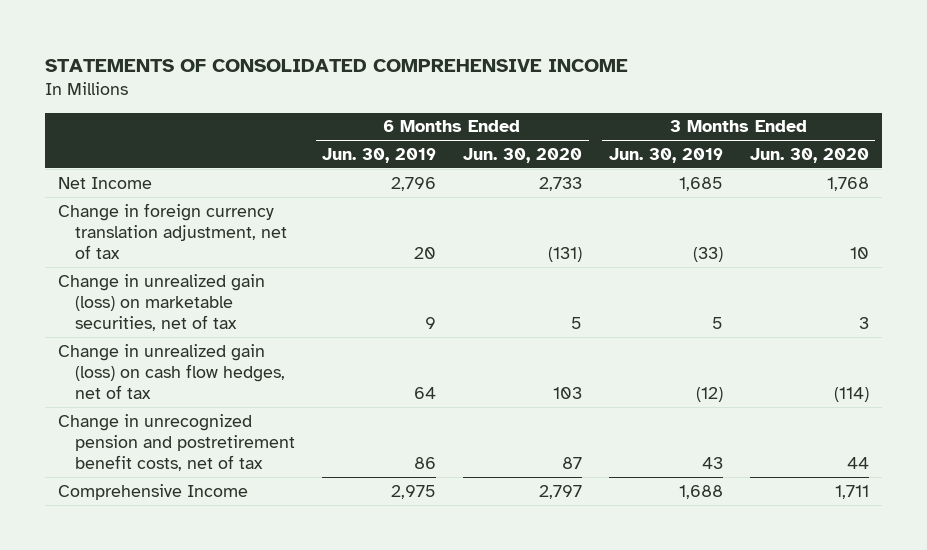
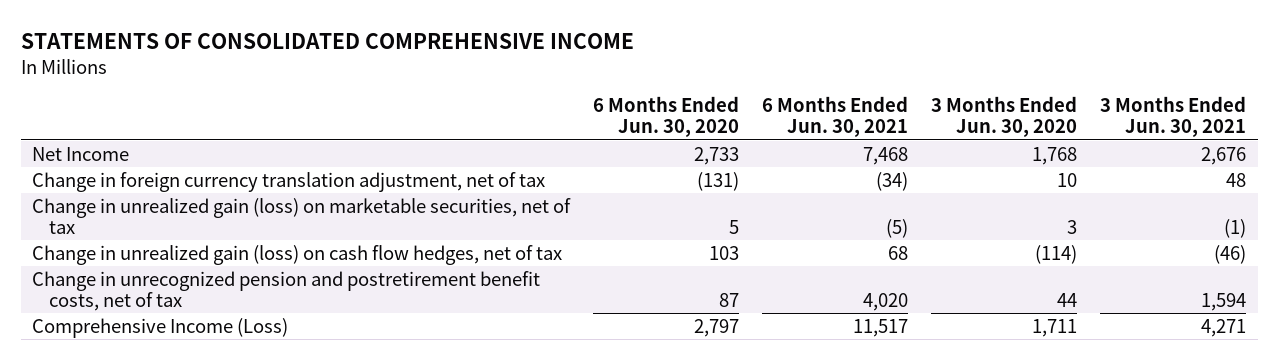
- | 6 Months Ended Jun. 30, 2019 | 6 Months Ended Jun. 30, 2020 | 3 Months Ended Jun. 30, 2019 | 3 Months Ended Jun. 30, 2020
+ | 6 Months Ended Jun. 30, 2020 | 6 Months Ended Jun. 30, 2021 | 3 Months Ended Jun. 30, 2020 | 3 Months Ended Jun. 30, 2021
- Comprehensive Income | 2,975 | 2,797 | 1,688 | 1,711
+ Comprehensive Income (Loss) | 2,797 | 11,517 | 1,711 | 4,271

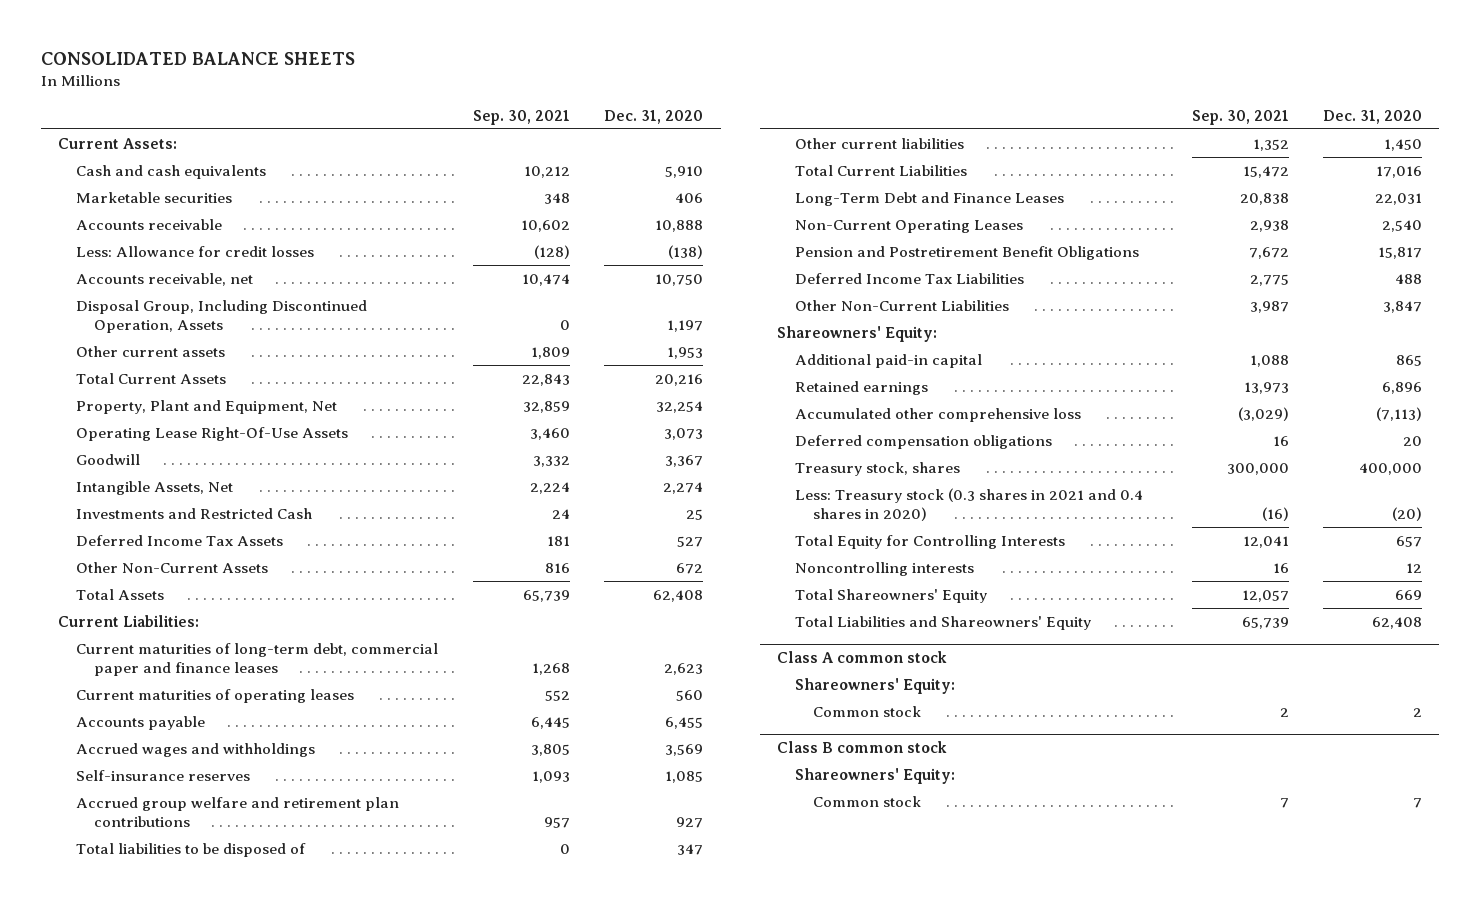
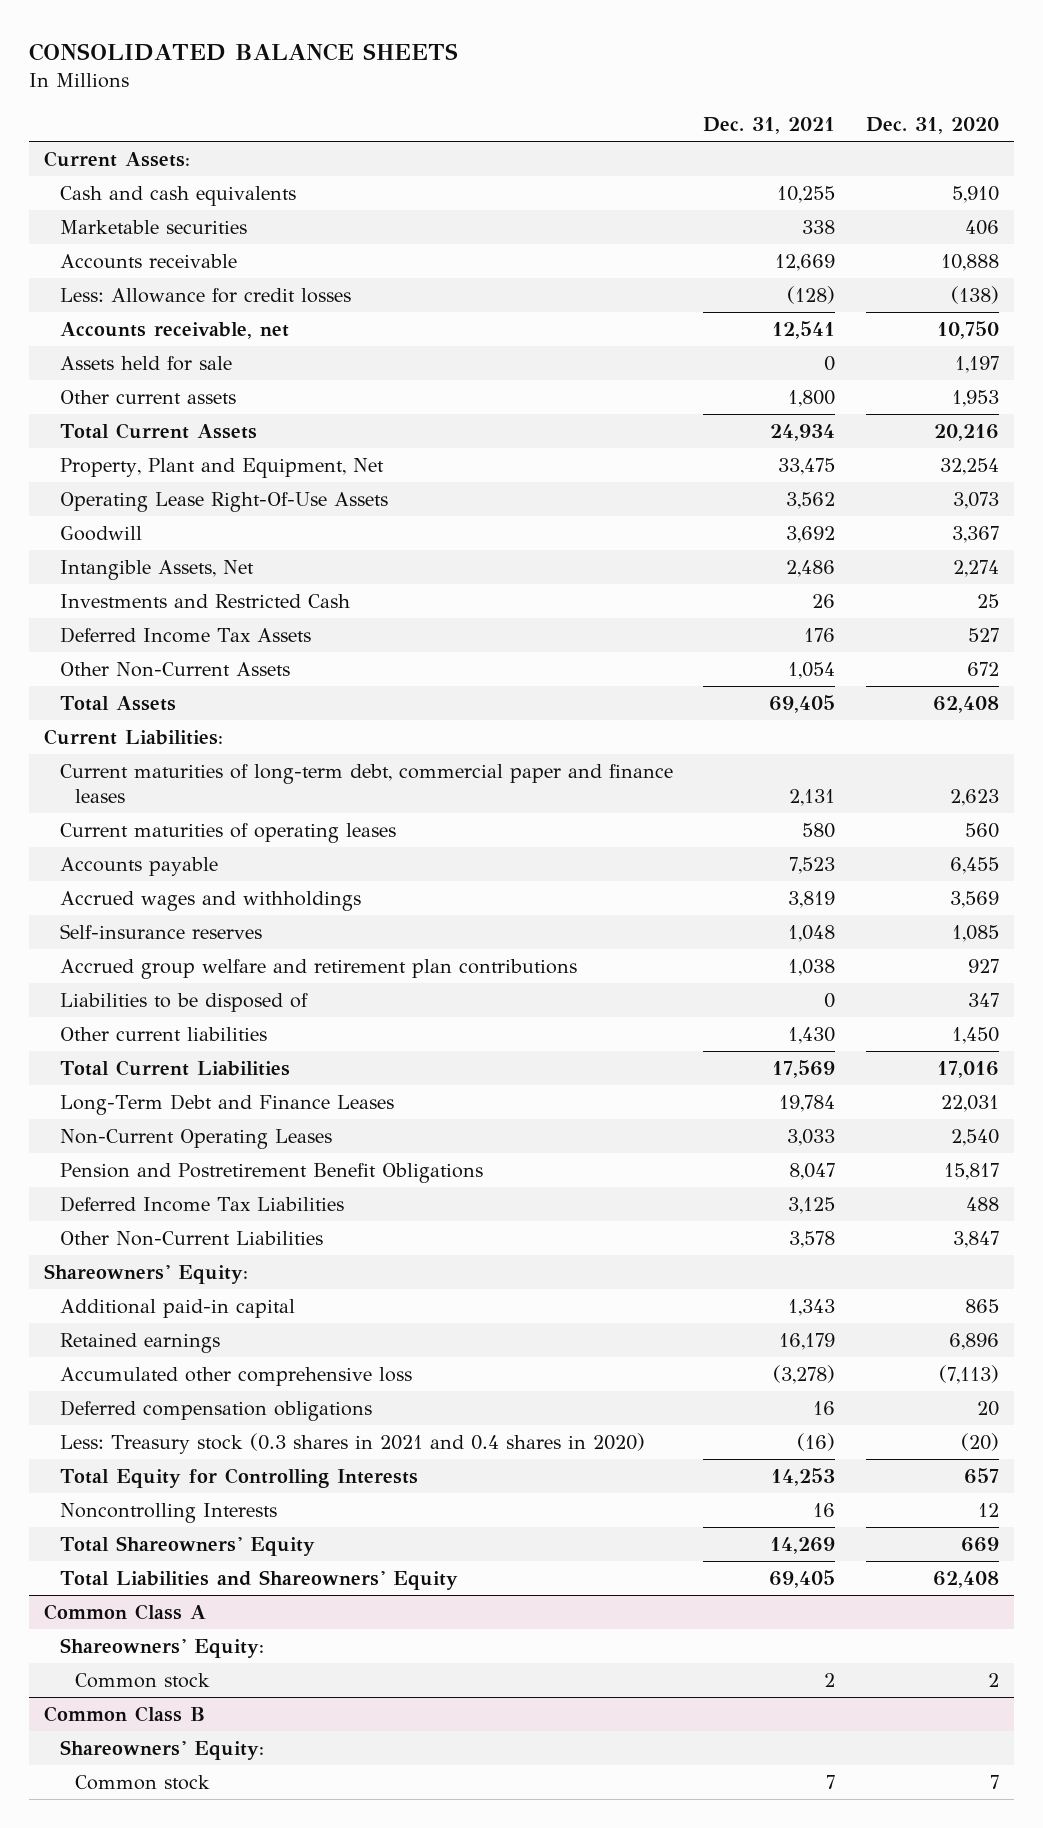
- | Sep. 30, 2021 | Dec. 31, 2020
+ | Dec. 31, 2021 | Dec. 31, 2020
- Disposal Group, Including Discontinued Operation, Assets | 0 | 1,197
+ Assets held for sale | 0 | 1,197
- Total liabilities to be disposed of | 0 | 347
+ Liabilities to be disposed of | 0 | 347
- Treasury stock, shares | 300,000 | 400,000
- Noncontrolling interests | 16 | 12
+ Noncontrolling Interests | 16 | 12
- Class A common stock
+ Common Class A
- Class B common stock
+ Common Class B

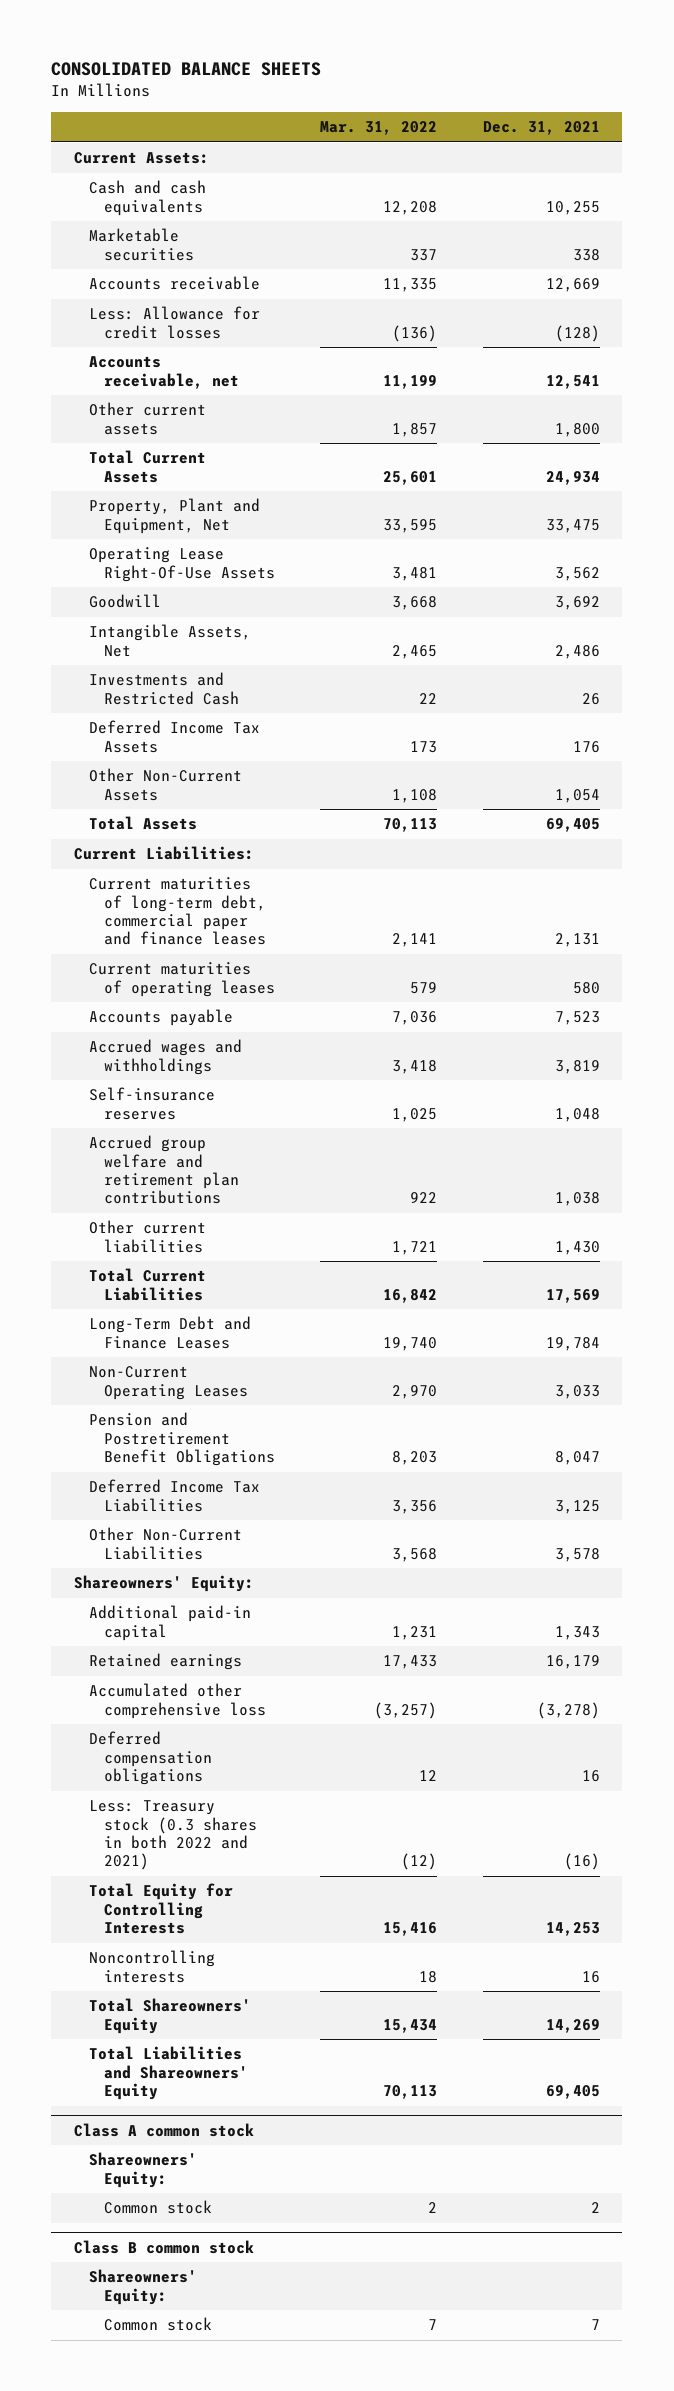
- | Dec. 31, 2021 | Dec. 31, 2020
+ | Mar. 31, 2022 | Dec. 31, 2021
- Assets held for sale | 0 | 1,197
- Liabilities to be disposed of | 0 | 347
- Less: Treasury stock (0.3 shares in 2021 and 0.4 shares in 2020) | (16) | (20)
+ Less: Treasury stock (0.3 shares in both 2022 and 2021) | (12) | (16)
- Noncontrolling Interests | 16 | 12
+ Noncontrolling interests | 18 | 16
- Common Class A
+ Class A common stock
- Common Class B
+ Class B common stock

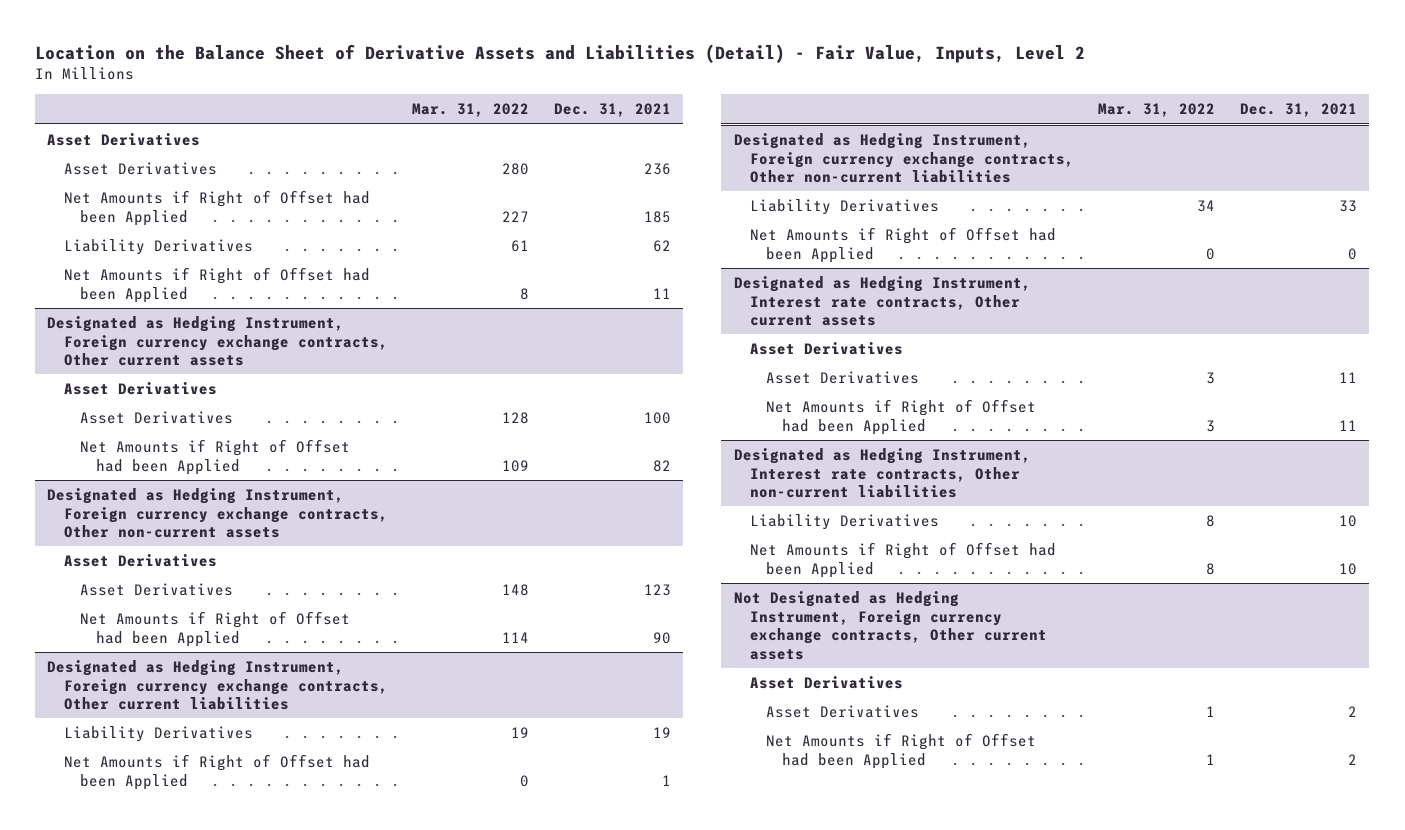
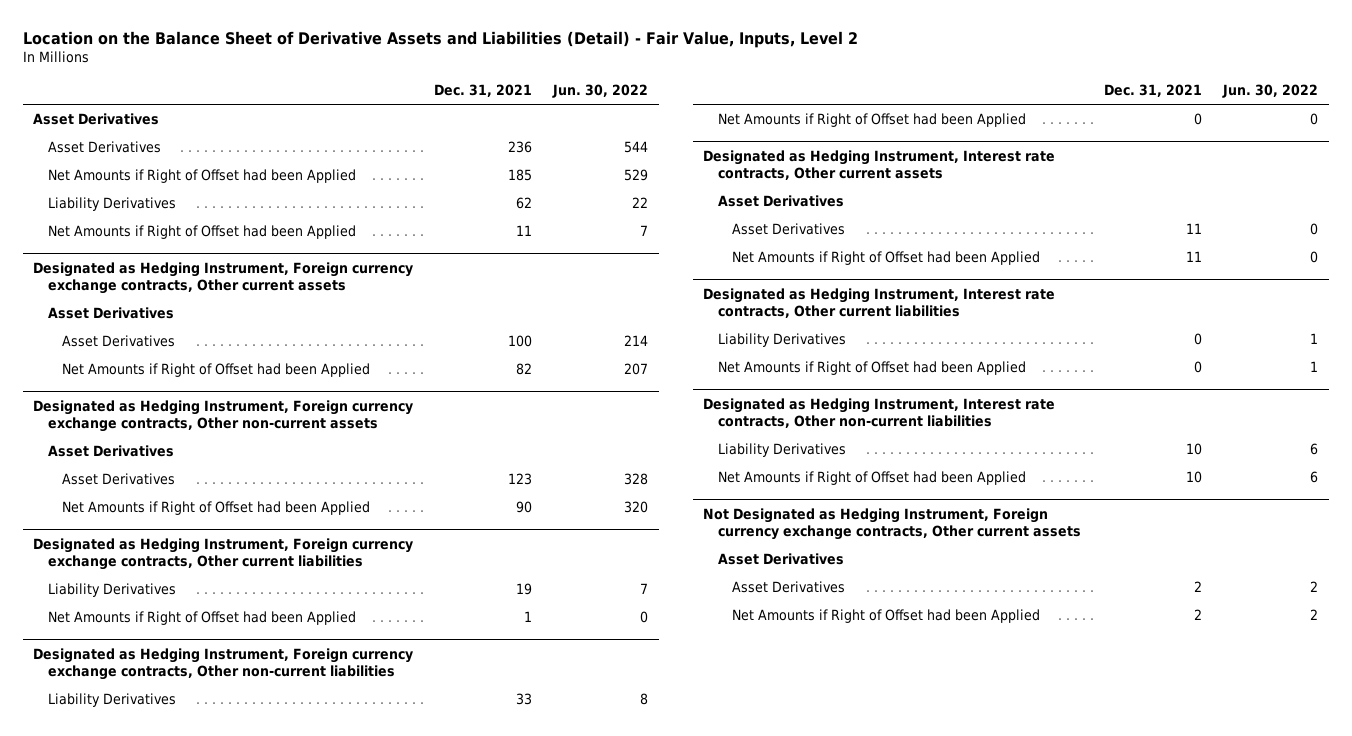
- | Mar. 31, 2022 | Dec. 31, 2021
+ | Dec. 31, 2021 | Jun. 30, 2022
+ Designated as Hedging Instrument, Interest rate contracts, Other current liabilities
+ Liability Derivatives | 0 | 1
+ Net Amounts if Right of Offset had been Applied | 0 | 1

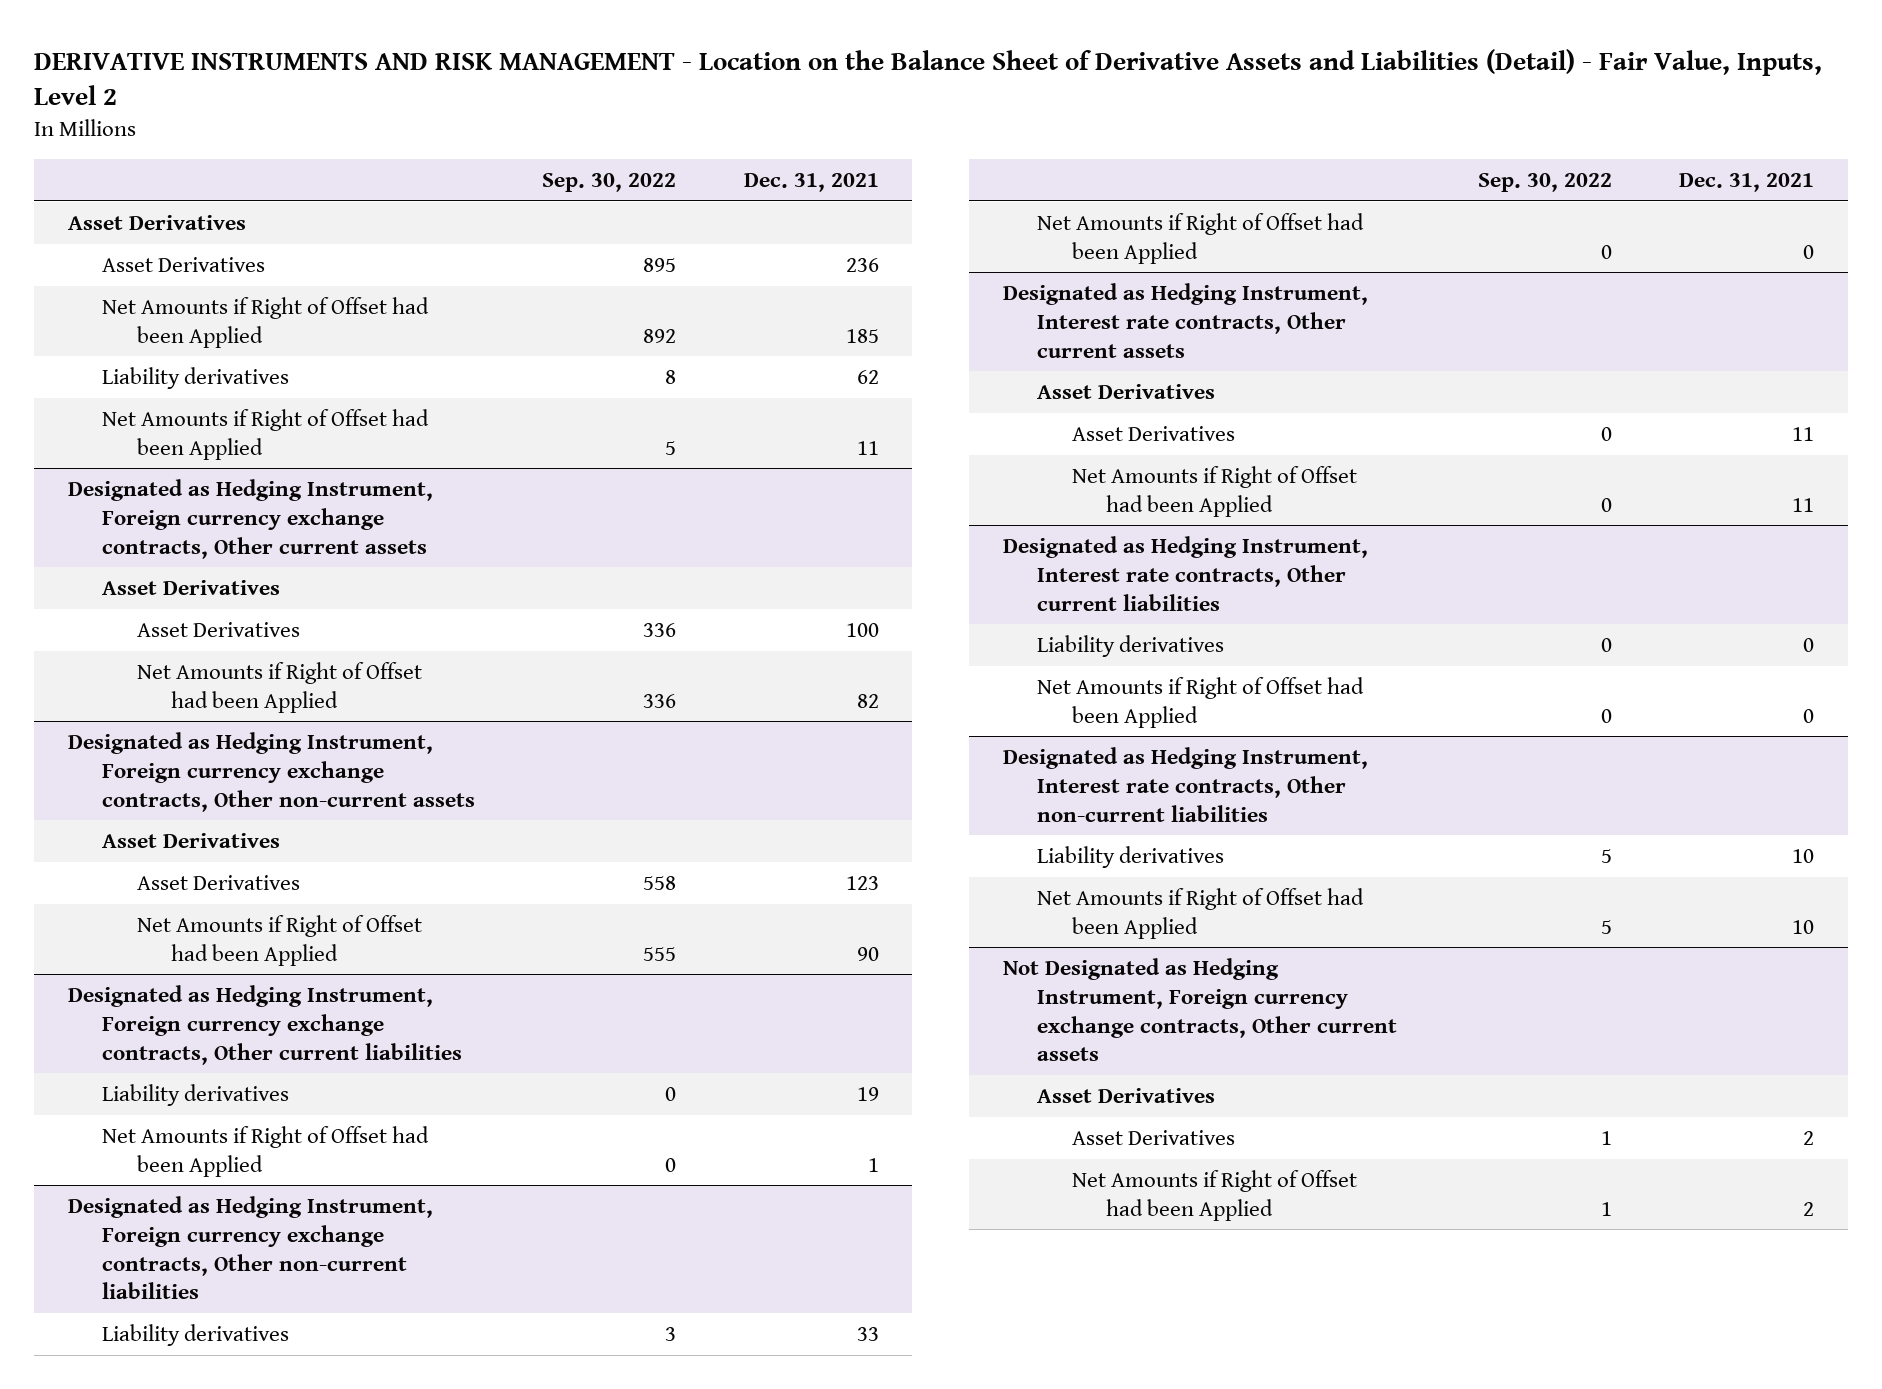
- Location on the Balance Sheet of Derivative Assets and Liabilities (Detail) - Fair Value, Inputs, Level 2
+ DERIVATIVE INSTRUMENTS AND RISK MANAGEMENT - Location on the Balance Sheet of Derivative Assets and Liabilities (Detail) - Fair Value, Inputs, Level 2
- | Dec. 31, 2021 | Jun. 30, 2022
+ | Sep. 30, 2022 | Dec. 31, 2021
- Liability Derivatives | 62 | 22
+ Liability derivatives | 8 | 62
@ Designated as Hedging Instrument, Foreign currency exchange contracts, Other current liabilities
- Liability Derivatives | 19 | 7
+ Liability derivatives | 0 | 19
@ Designated as Hedging Instrument, Foreign currency exchange contracts, Other non-current liabilities
- Liability Derivatives | 33 | 8
+ Liability derivatives | 3 | 33
@ Designated as Hedging Instrument, Interest rate contracts, Other current liabilities
- Liability Derivatives | 0 | 1
+ Liability derivatives | 0 | 0
@ Designated as Hedging Instrument, Interest rate contracts, Other non-current liabilities
- Liability Derivatives | 10 | 6
+ Liability derivatives | 5 | 10

